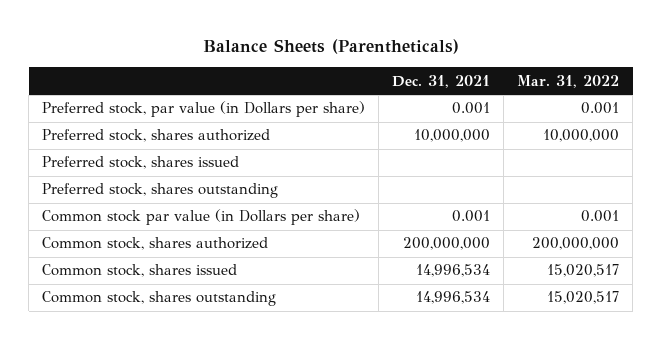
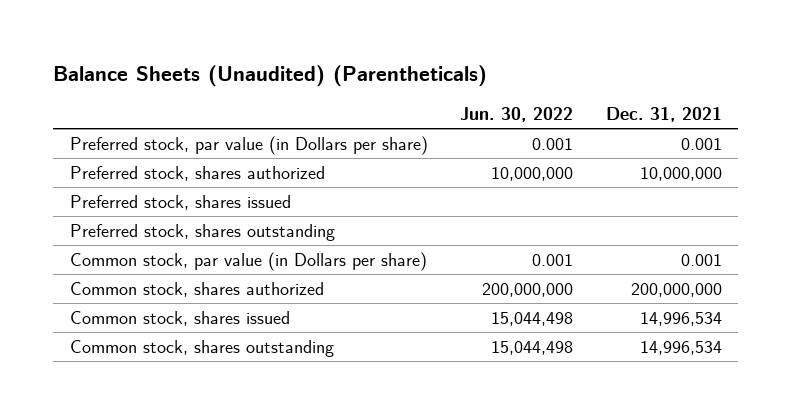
- Balance Sheets (Parentheticals)
+ Balance Sheets (Unaudited) (Parentheticals)
- | Dec. 31, 2021 | Mar. 31, 2022
+ | Jun. 30, 2022 | Dec. 31, 2021
- Common stock par value (in Dollars per share) | 0.001 | 0.001
+ Common stock, par value (in Dollars per share) | 0.001 | 0.001

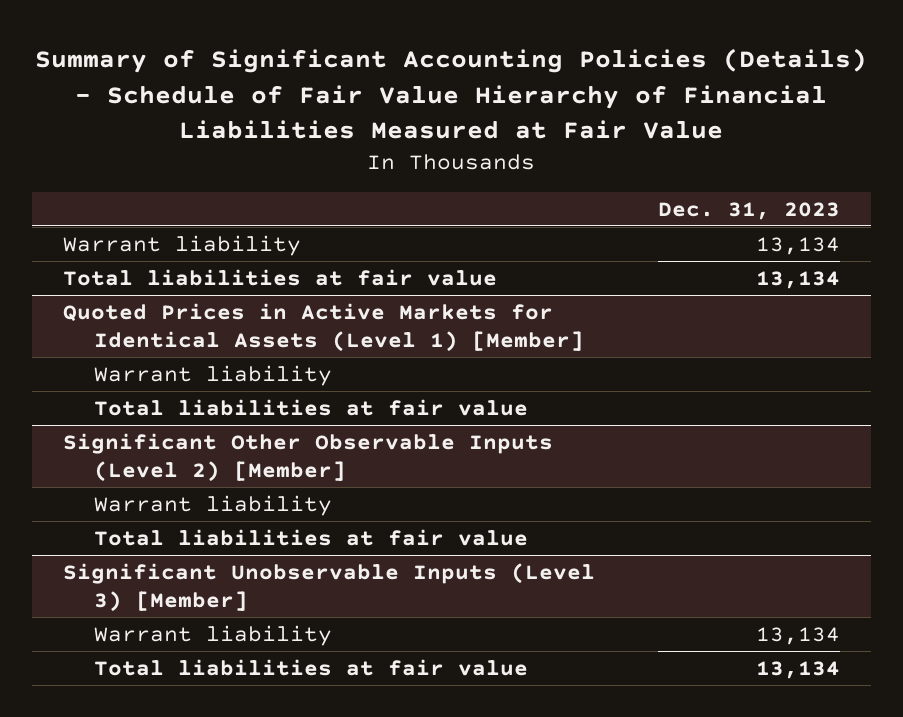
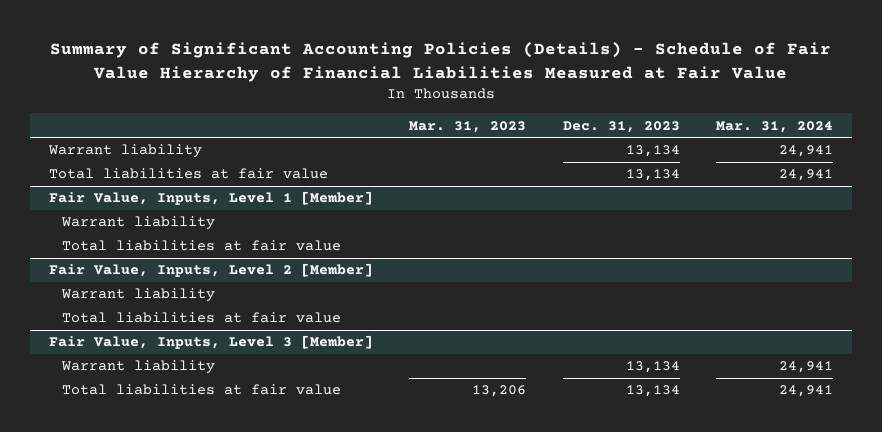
- | Dec. 31, 2023
+ | Mar. 31, 2023 | Dec. 31, 2023 | Mar. 31, 2024
- Quoted Prices in Active Markets for Identical Assets (Level 1) [Member]
+ Fair Value, Inputs, Level 1 [Member]
- Significant Other Observable Inputs (Level 2) [Member]
+ Fair Value, Inputs, Level 2 [Member]
- Significant Unobservable Inputs (Level 3) [Member]
+ Fair Value, Inputs, Level 3 [Member]

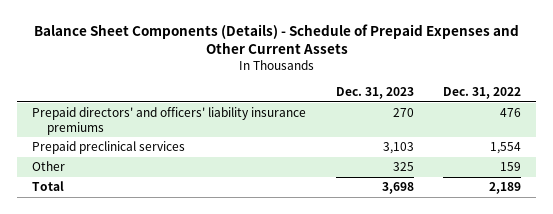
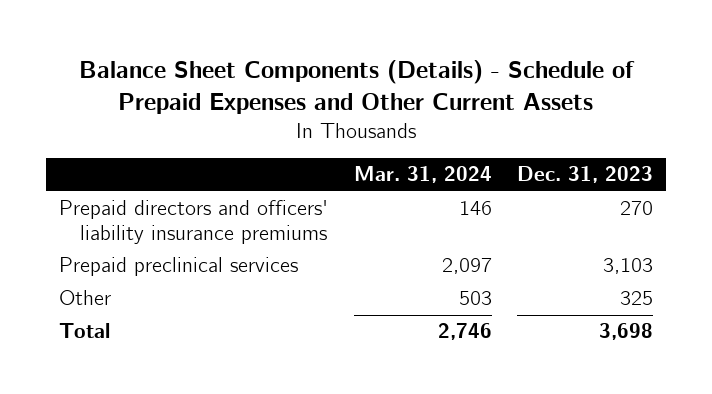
- | Dec. 31, 2023 | Dec. 31, 2022
+ | Mar. 31, 2024 | Dec. 31, 2023
- Prepaid directors' and officers' liability insurance premiums | 270 | 476
+ Prepaid directors and officers' liability insurance premiums | 146 | 270

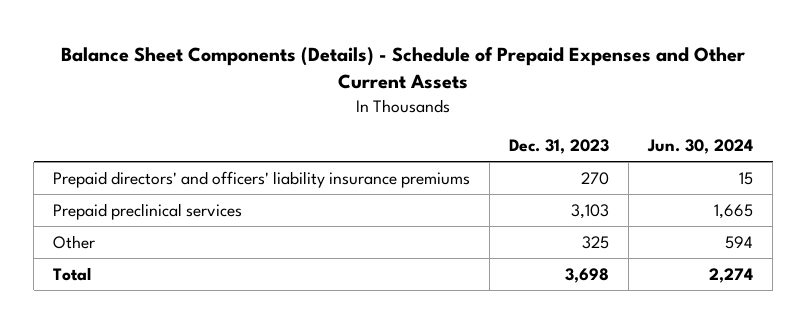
- | Mar. 31, 2024 | Dec. 31, 2023
+ | Dec. 31, 2023 | Jun. 30, 2024
- Prepaid directors and officers' liability insurance premiums | 146 | 270
+ Prepaid directors' and officers' liability insurance premiums | 270 | 15

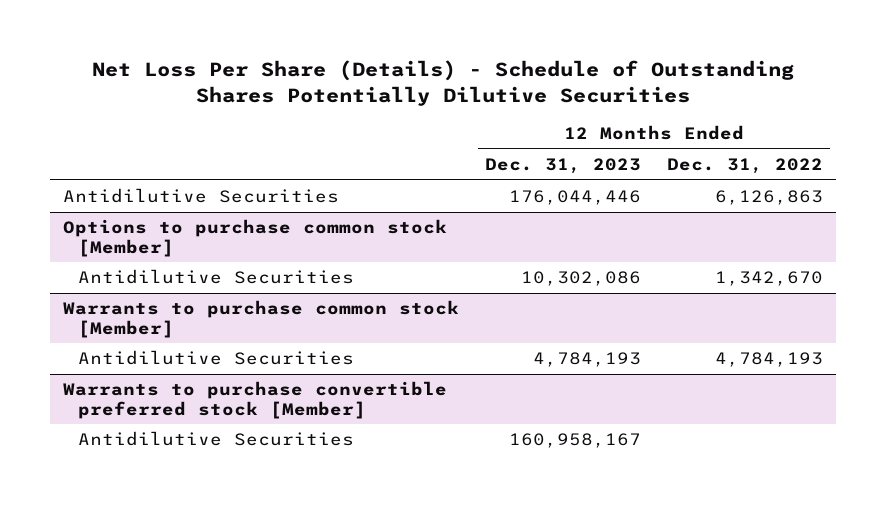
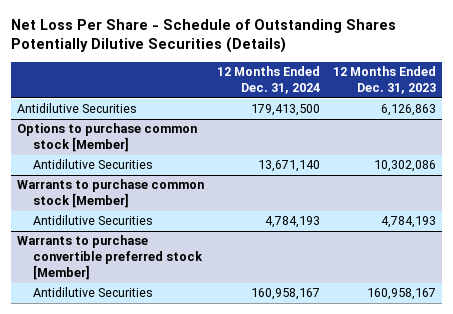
- Net Loss Per Share (Details) - Schedule of Outstanding Shares Potentially Dilutive Securities
+ Net Loss Per Share - Schedule of Outstanding Shares Potentially Dilutive Securities (Details)
- | 12 Months Ended Dec. 31, 2023 | 12 Months Ended Dec. 31, 2022
+ | 12 Months Ended Dec. 31, 2024 | 12 Months Ended Dec. 31, 2023
- Antidilutive Securities | 176,044,446 | 6,126,863
+ Antidilutive Securities | 179,413,500 | 6,126,863

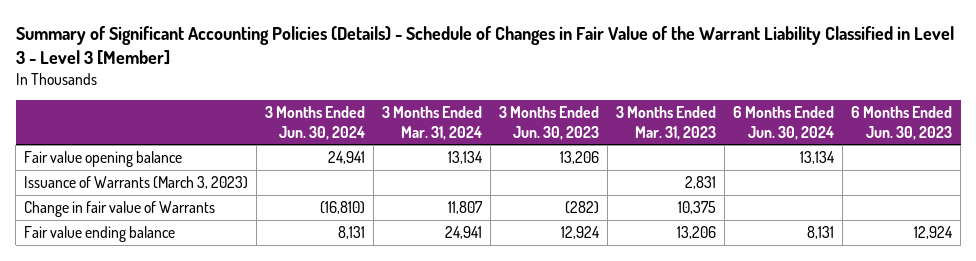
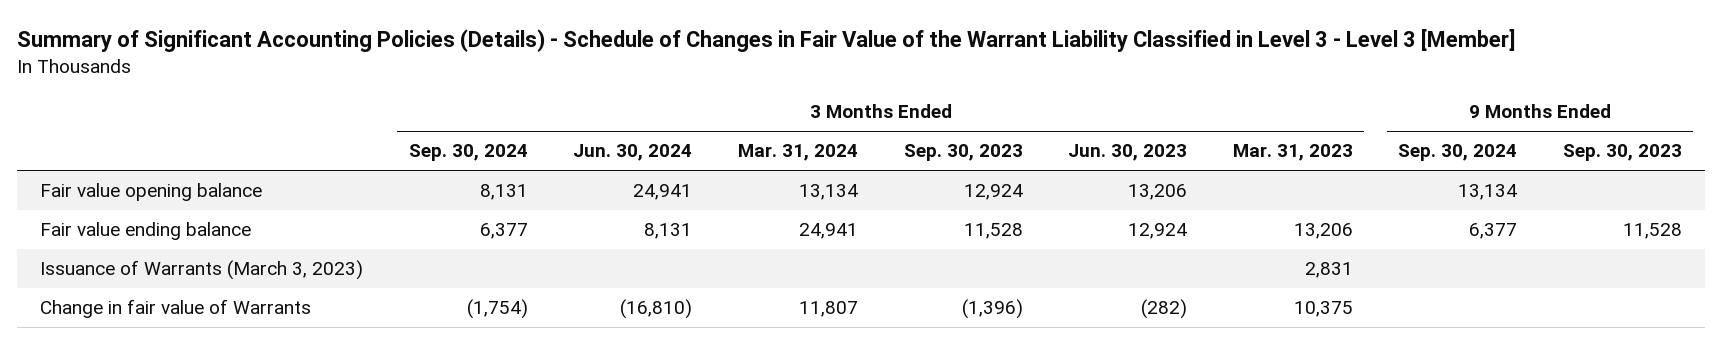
- | 3 Months Ended Jun. 30, 2024 | 3 Months Ended Mar. 31, 2024 | 3 Months Ended Jun. 30, 2023 | 3 Months Ended Mar. 31, 2023 | 6 Months Ended Jun. 30, 2024 | 6 Months Ended Jun. 30, 2023
+ | 3 Months Ended Sep. 30, 2024 | 3 Months Ended Jun. 30, 2024 | 3 Months Ended Mar. 31, 2024 | 3 Months Ended Sep. 30, 2023 | 3 Months Ended Jun. 30, 2023 | 3 Months Ended Mar. 31, 2023 | 9 Months Ended Sep. 30, 2024 | 9 Months Ended Sep. 30, 2023
moved up: Fair value ending balance | 6,377 | 8,131 | 24,941 | 11,528 | 12,924 | 13,206 | 6,377 | 11,528

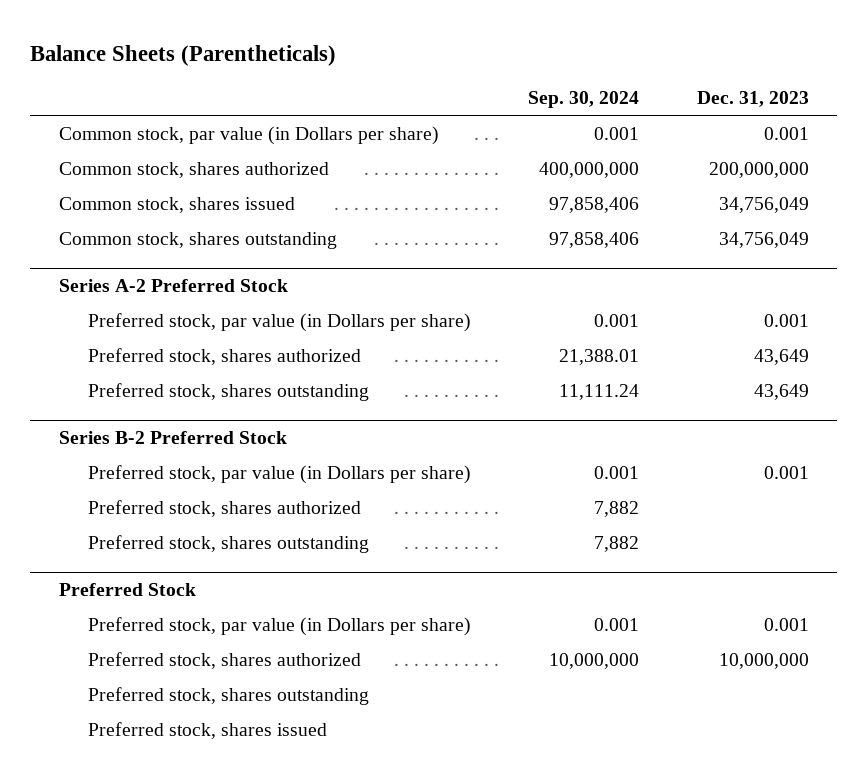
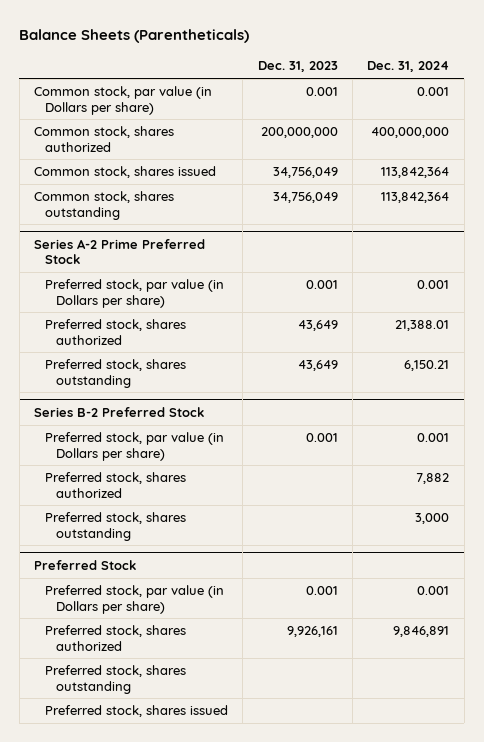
- | Sep. 30, 2024 | Dec. 31, 2023
+ | Dec. 31, 2023 | Dec. 31, 2024
- Series A-2 Preferred Stock
+ Series A-2 Prime Preferred Stock
@ Preferred Stock
- Preferred stock, shares authorized | 10,000,000 | 10,000,000
+ Preferred stock, shares authorized | 9,926,161 | 9,846,891

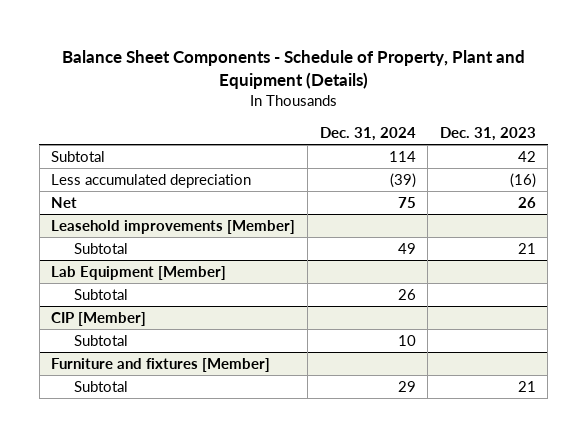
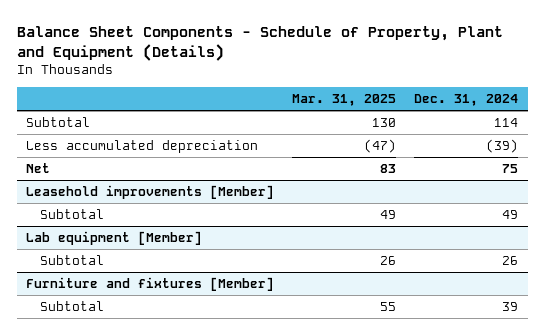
- | Dec. 31, 2024 | Dec. 31, 2023
+ | Mar. 31, 2025 | Dec. 31, 2024
- Lab Equipment [Member]
+ Lab equipment [Member]
- CIP [Member]
- Subtotal | 10 |
@ Furniture and fixtures [Member]
- Subtotal | 29 | 21
+ Subtotal | 55 | 39

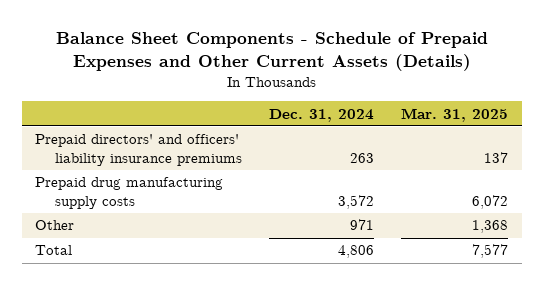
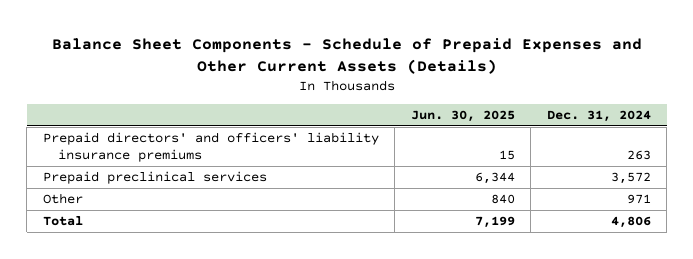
- | Dec. 31, 2024 | Mar. 31, 2025
+ | Jun. 30, 2025 | Dec. 31, 2024
- Prepaid drug manufacturing supply costs | 3,572 | 6,072
+ Prepaid preclinical services | 6,344 | 3,572

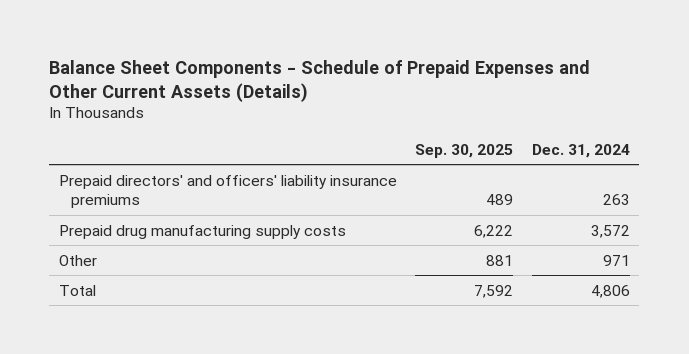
- | Jun. 30, 2025 | Dec. 31, 2024
+ | Sep. 30, 2025 | Dec. 31, 2024
- Prepaid preclinical services | 6,344 | 3,572
+ Prepaid drug manufacturing supply costs | 6,222 | 3,572

